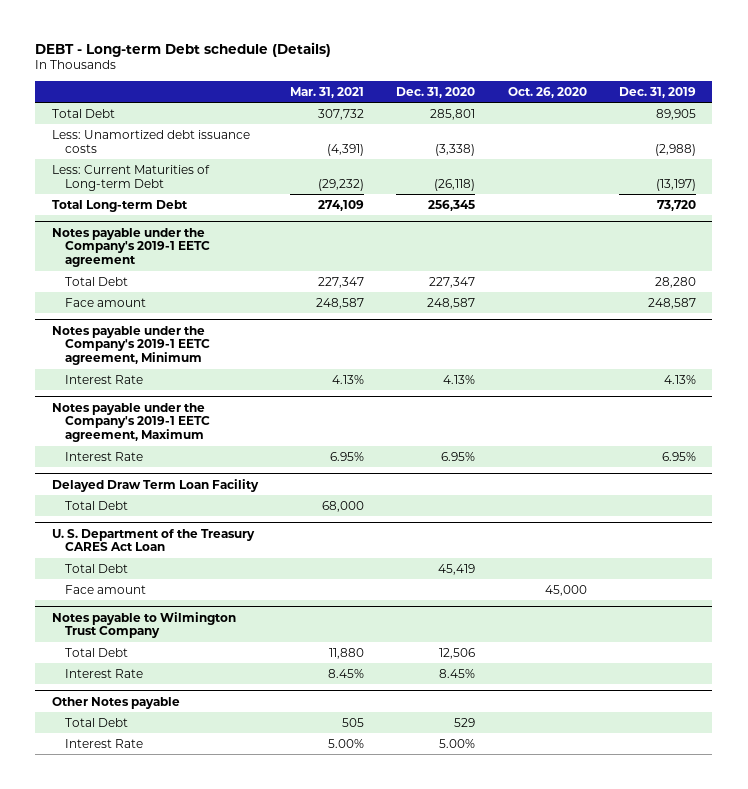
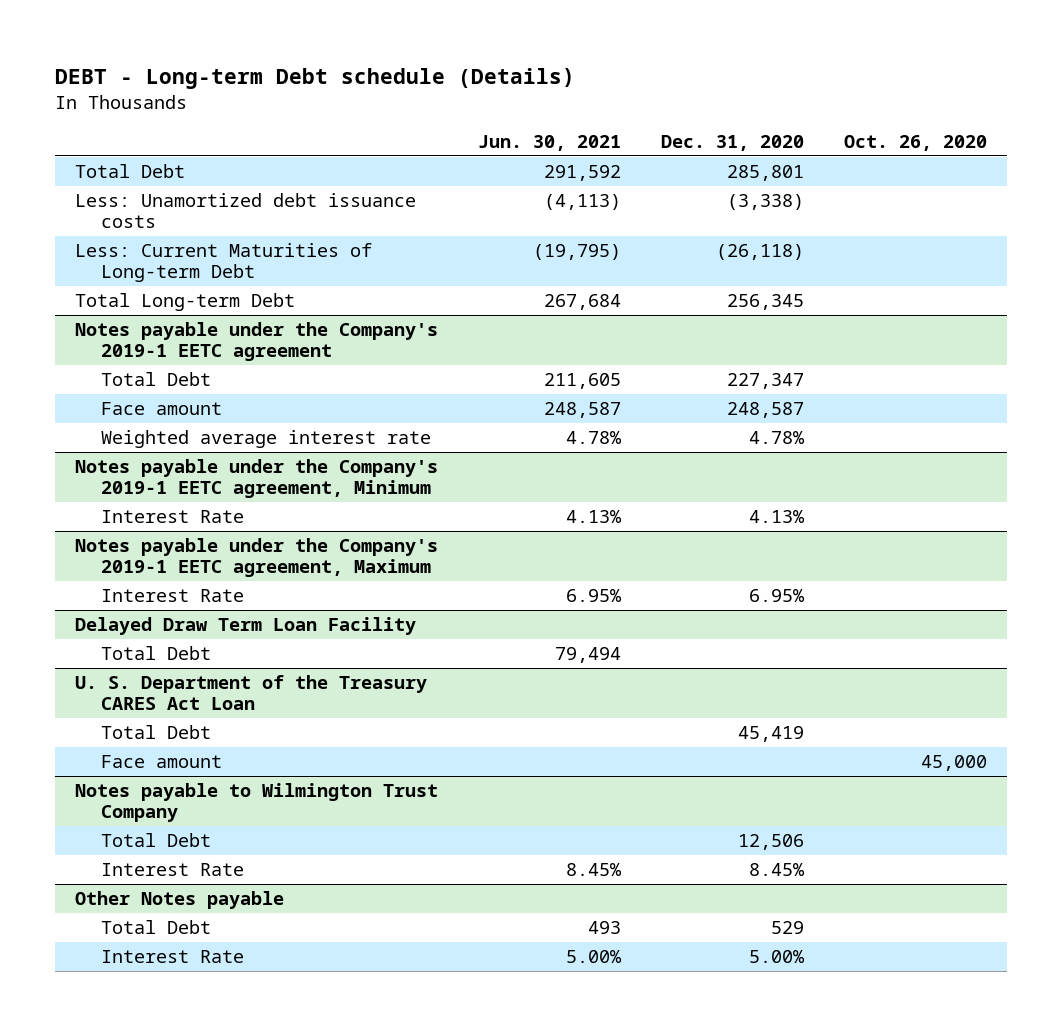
- | Mar. 31, 2021 | Dec. 31, 2020 | Oct. 26, 2020 | Dec. 31, 2019
+ | Jun. 30, 2021 | Dec. 31, 2020 | Oct. 26, 2020
@ Notes payable under the Company's 2019-1 EETC agreement
+ Weighted average interest rate | 4.78% | 4.78% |

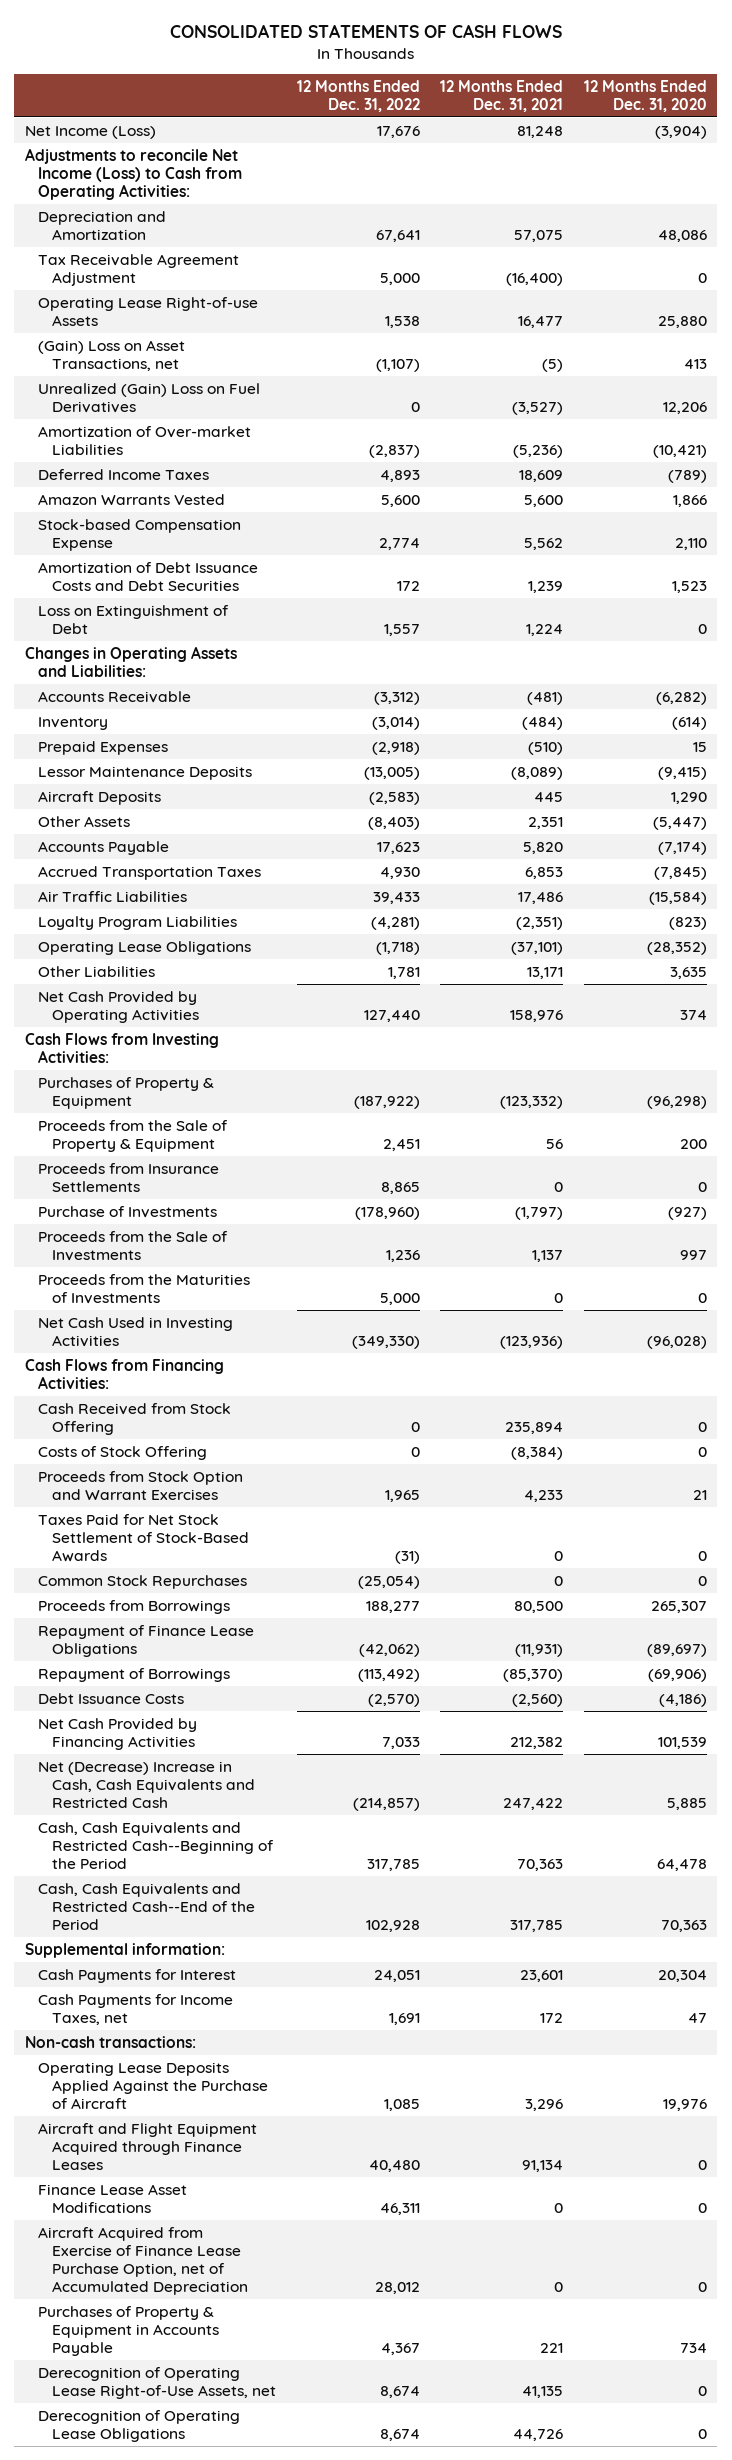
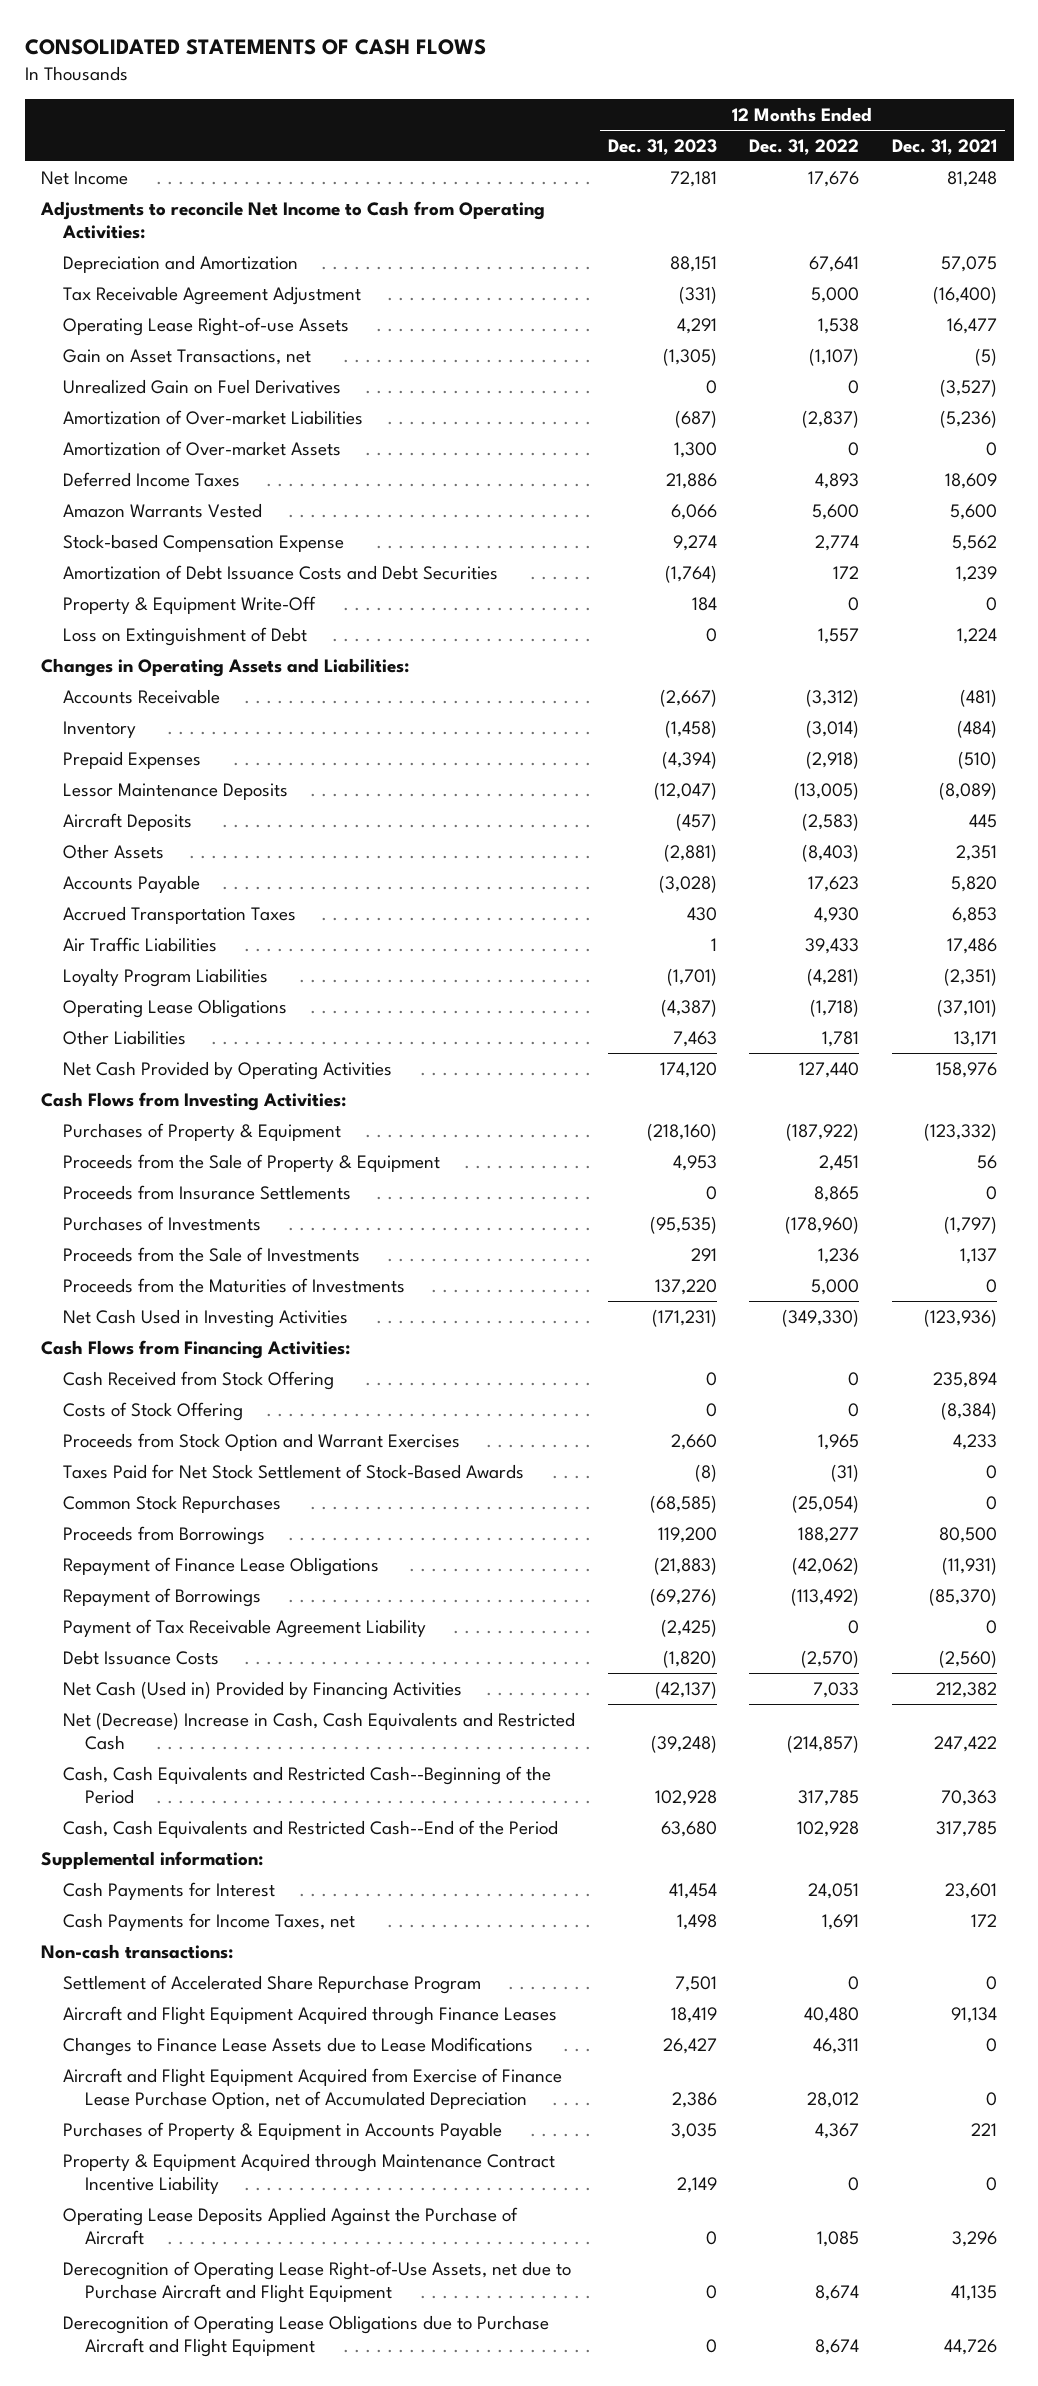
- | 12 Months Ended Dec. 31, 2022 | 12 Months Ended Dec. 31, 2021 | 12 Months Ended Dec. 31, 2020
+ | 12 Months Ended Dec. 31, 2023 | 12 Months Ended Dec. 31, 2022 | 12 Months Ended Dec. 31, 2021
- Net Income (Loss) | 17,676 | 81,248 | (3,904)
- Adjustments to reconcile Net Income (Loss) to Cash from Operating Activities:
+ Net Income | 72,181 | 17,676 | 81,248
+ Adjustments to reconcile Net Income to Cash from Operating Activities:
- (Gain) Loss on Asset Transactions, net | (1,107) | (5) | 413
- Unrealized (Gain) Loss on Fuel Derivatives | 0 | (3,527) | 12,206
+ Gain on Asset Transactions, net | (1,305) | (1,107) | (5)
+ Unrealized Gain on Fuel Derivatives | 0 | 0 | (3,527)
+ Amortization of Over-market Assets | 1,300 | 0 | 0
+ Property & Equipment Write-Off | 184 | 0 | 0
- Purchase of Investments | (178,960) | (1,797) | (927)
+ Purchases of Investments | (95,535) | (178,960) | (1,797)
+ Payment of Tax Receivable Agreement Liability | (2,425) | 0 | 0
- Net Cash Provided by Financing Activities | 7,033 | 212,382 | 101,539
+ Net Cash (Used in) Provided by Financing Activities | (42,137) | 7,033 | 212,382
+ Settlement of Accelerated Share Repurchase Program | 7,501 | 0 | 0
- Finance Lease Asset Modifications | 46,311 | 0 | 0
- Aircraft Acquired from Exercise of Finance Lease Purchase Option, net of Accumulated Depreciation | 28,012 | 0 | 0
+ Changes to Finance Lease Assets due to Lease Modifications | 26,427 | 46,311 | 0
+ Aircraft and Flight Equipment Acquired from Exercise of Finance Lease Purchase Option, net of Accumulated Depreciation | 2,386 | 28,012 | 0
- Derecognition of Operating Lease Right-of-Use Assets, net | 8,674 | 41,135 | 0
- Derecognition of Operating Lease Obligations | 8,674 | 44,726 | 0
+ Property & Equipment Acquired through Maintenance Contract Incentive Liability | 2,149 | 0 | 0
moved down: Operating Lease Deposits Applied Against the Purchase of Aircraft | 0 | 1,085 | 3,296
+ Derecognition of Operating Lease Right-of-Use Assets, net due to Purchase Aircraft and Flight Equipment | 0 | 8,674 | 41,135
+ Derecognition of Operating Lease Obligations due to Purchase Aircraft and Flight Equipment | 0 | 8,674 | 44,726

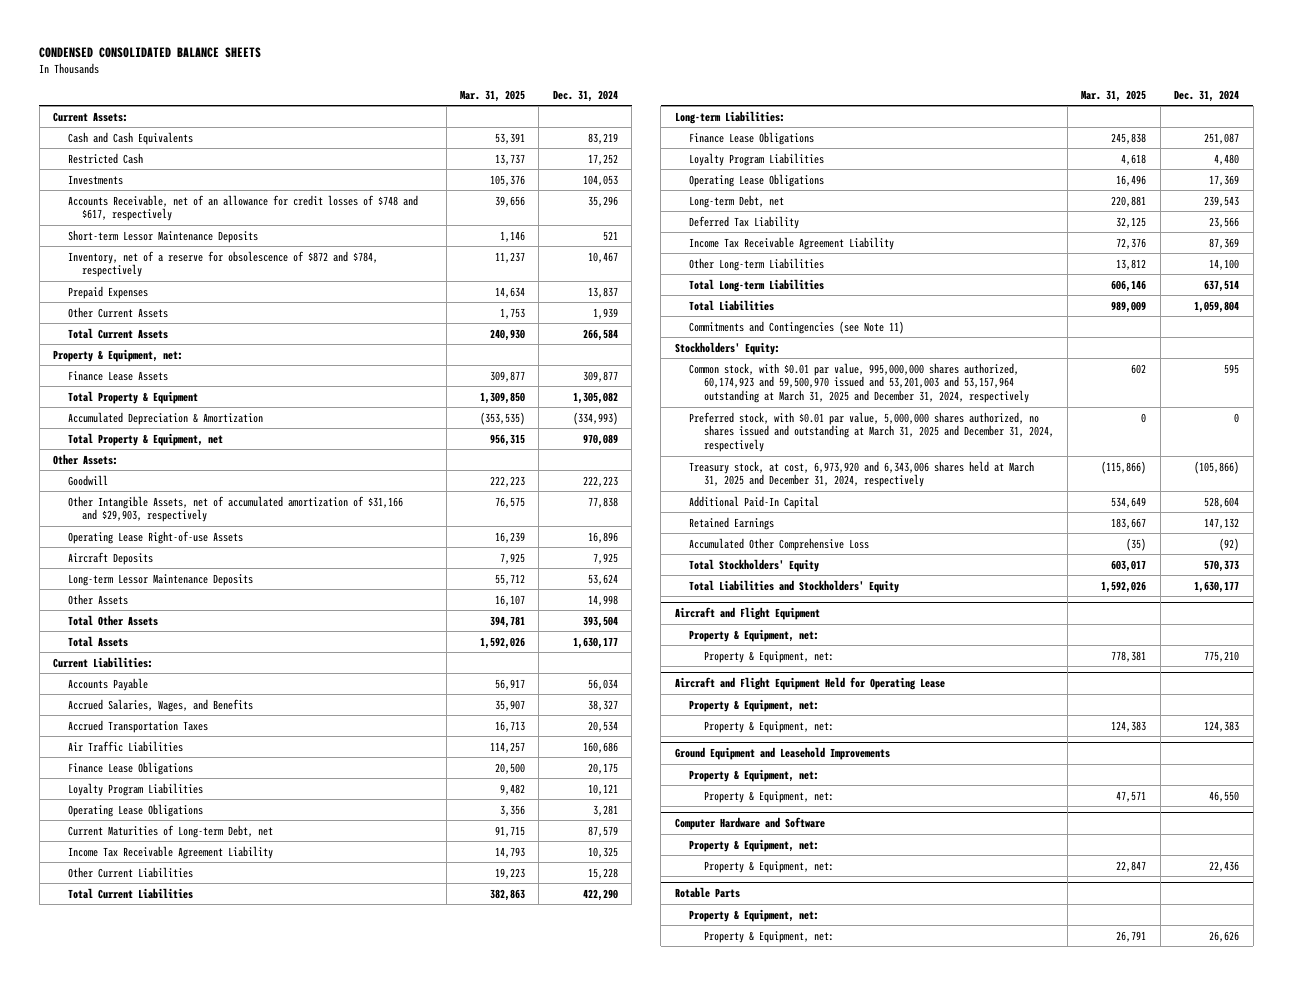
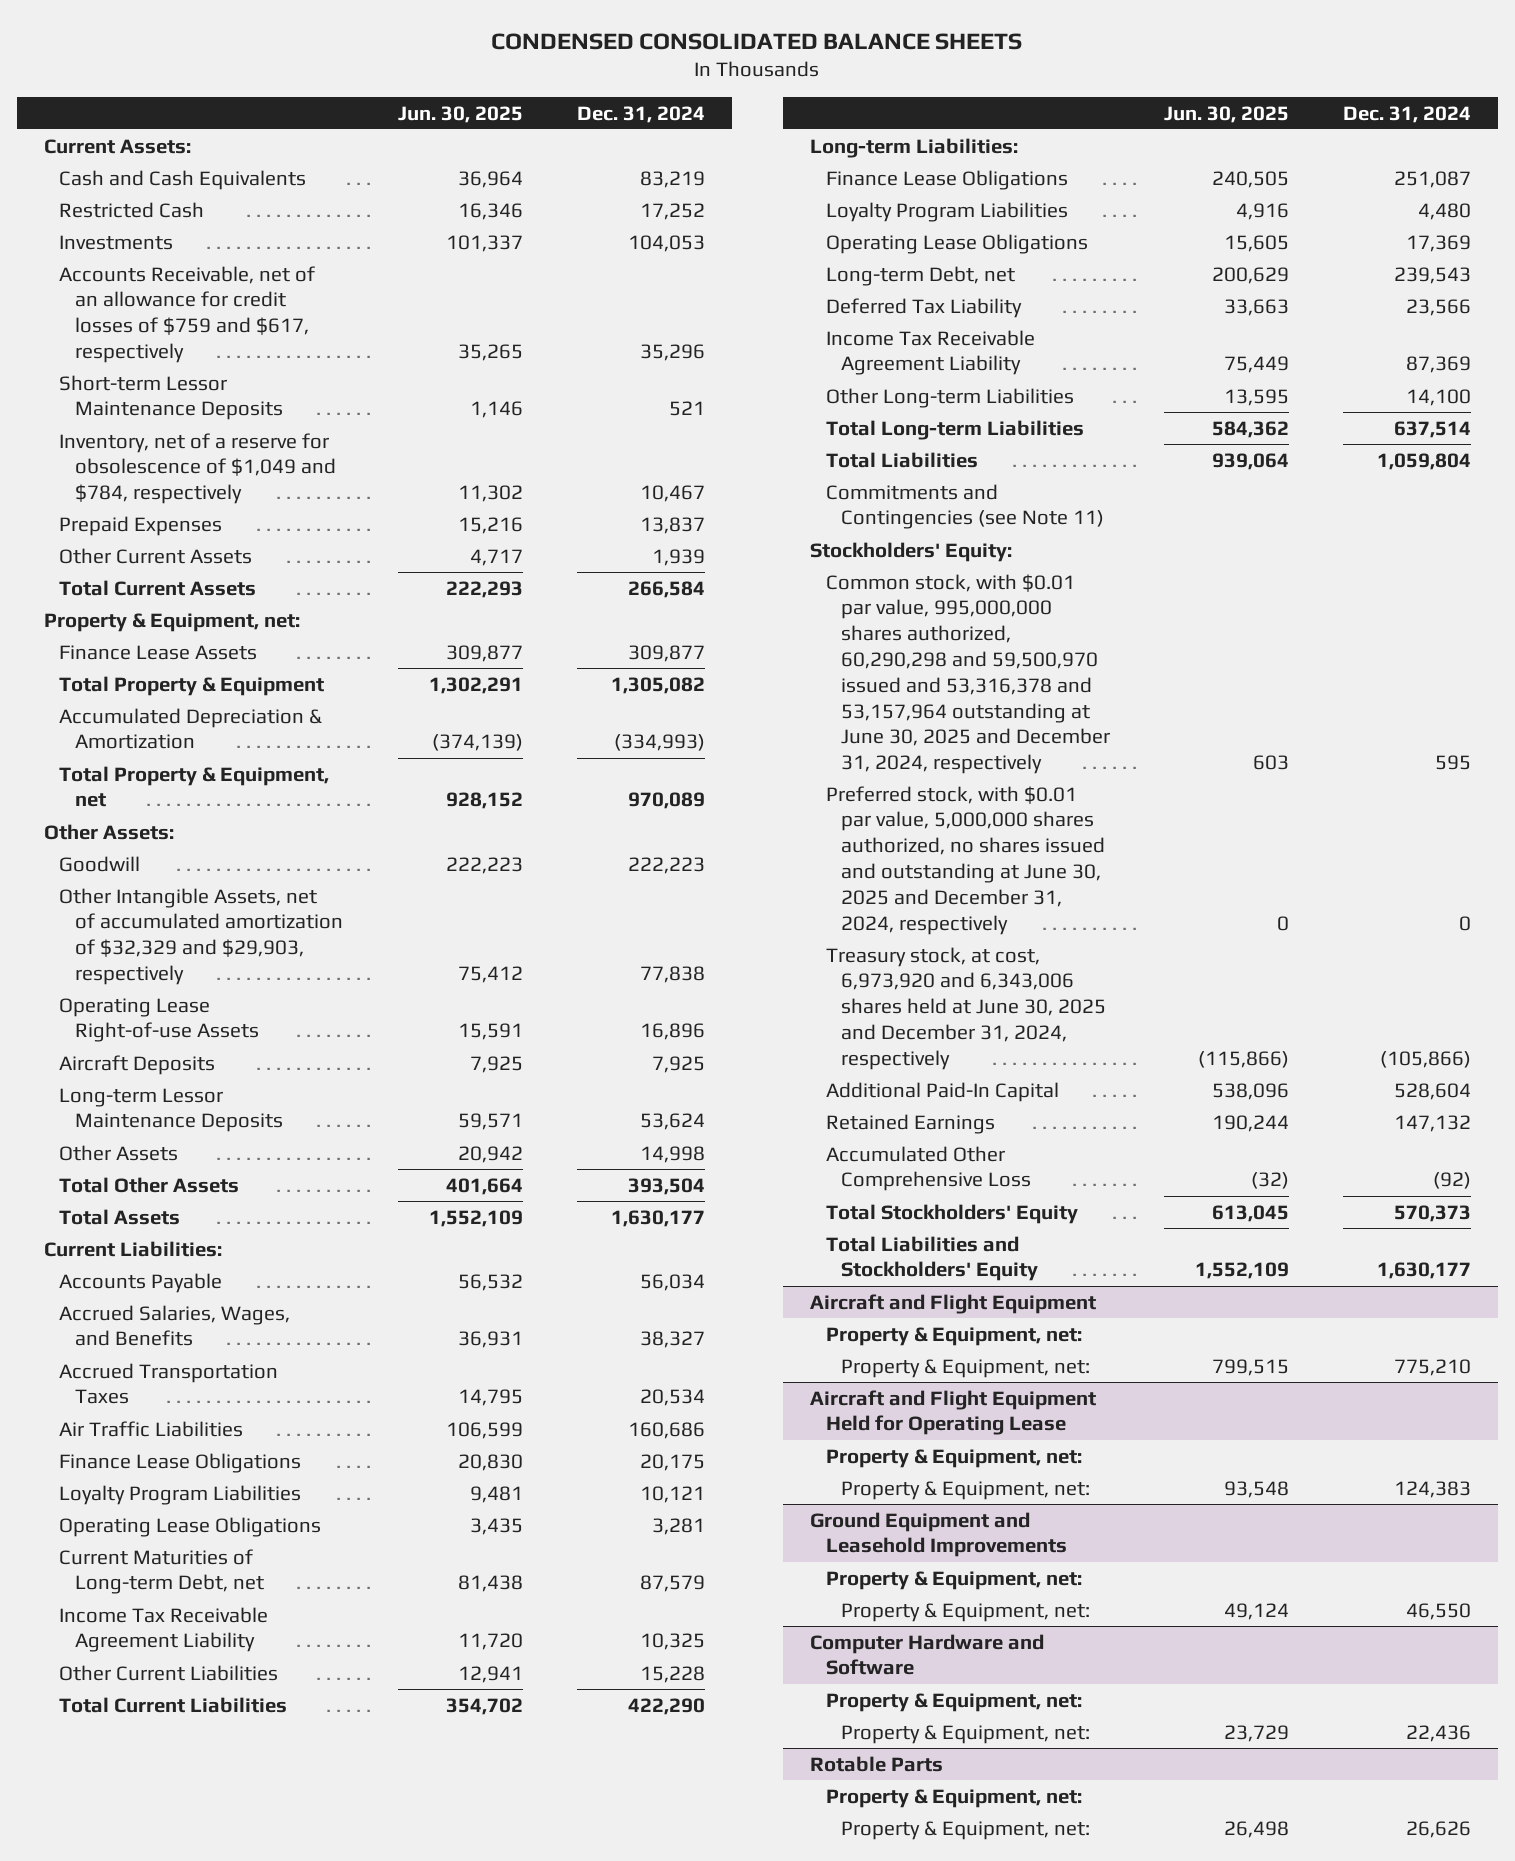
- | Mar. 31, 2025 | Dec. 31, 2024
+ | Jun. 30, 2025 | Dec. 31, 2024
- Accounts Receivable, net of an allowance for credit losses of $748 and $617, respectively | 39,656 | 35,296
+ Accounts Receivable, net of an allowance for credit losses of $759 and $617, respectively | 35,265 | 35,296
- Inventory, net of a reserve for obsolescence of $872 and $784, respectively | 11,237 | 10,467
+ Inventory, net of a reserve for obsolescence of $1,049 and $784, respectively | 11,302 | 10,467
- Other Intangible Assets, net of accumulated amortization of $31,166 and $29,903, respectively | 76,575 | 77,838
+ Other Intangible Assets, net of accumulated amortization of $32,329 and $29,903, respectively | 75,412 | 77,838
- Common stock, with $0.01 par value, 995,000,000 shares authorized, 60,174,923 and 59,500,970 issued and 53,201,003 and 53,157,964 outstanding at March 31, 2025 and December 31, 2024, respectively | 602 | 595
- Preferred stock, with $0.01 par value, 5,000,000 shares authorized, no shares issued and outstanding at March 31, 2025 and December 31, 2024, respectively | 0 | 0
- Treasury stock, at cost, 6,973,920 and 6,343,006 shares held at March 31, 2025 and December 31, 2024, respectively | (115,866) | (105,866)
+ Common stock, with $0.01 par value, 995,000,000 shares authorized, 60,290,298 and 59,500,970 issued and 53,316,378 and 53,157,964 outstanding at June 30, 2025 and December 31, 2024, respectively | 603 | 595
+ Preferred stock, with $0.01 par value, 5,000,000 shares authorized, no shares issued and outstanding at June 30, 2025 and December 31, 2024, respectively | 0 | 0
+ Treasury stock, at cost, 6,973,920 and 6,343,006 shares held at June 30, 2025 and December 31, 2024, respectively | (115,866) | (105,866)

